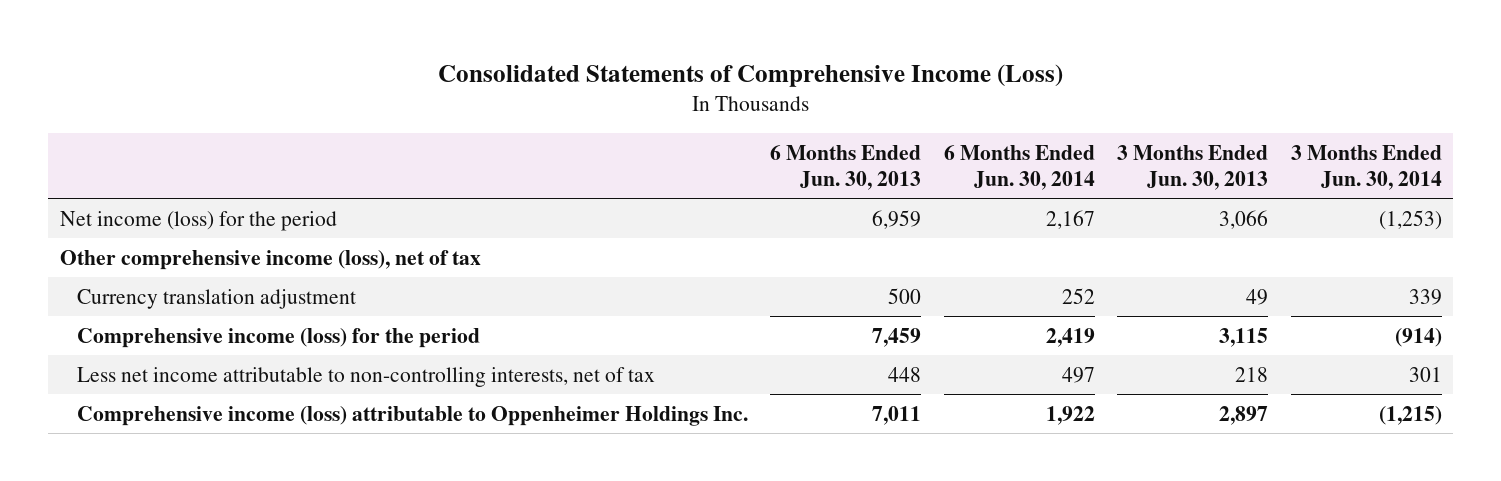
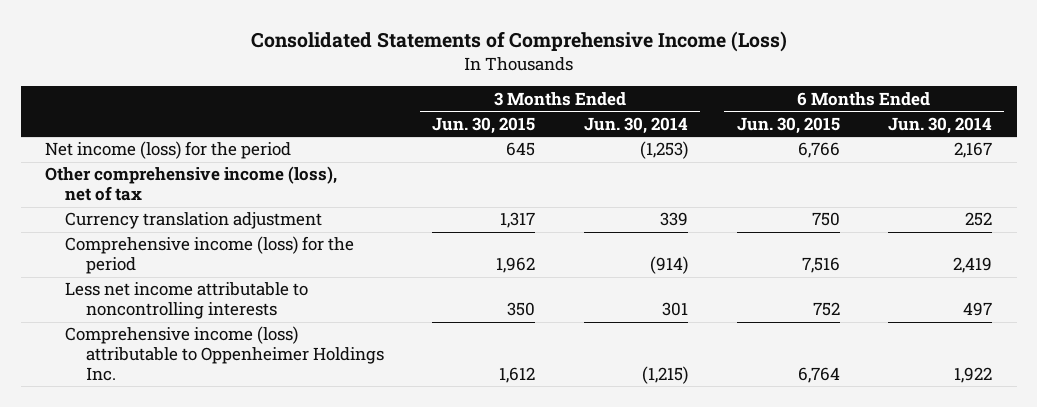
- | 6 Months Ended Jun. 30, 2013 | 6 Months Ended Jun. 30, 2014 | 3 Months Ended Jun. 30, 2013 | 3 Months Ended Jun. 30, 2014
+ | 3 Months Ended Jun. 30, 2015 | 3 Months Ended Jun. 30, 2014 | 6 Months Ended Jun. 30, 2015 | 6 Months Ended Jun. 30, 2014
- Less net income attributable to non-controlling interests, net of tax | 448 | 497 | 218 | 301
+ Less net income attributable to noncontrolling interests | 350 | 301 | 752 | 497

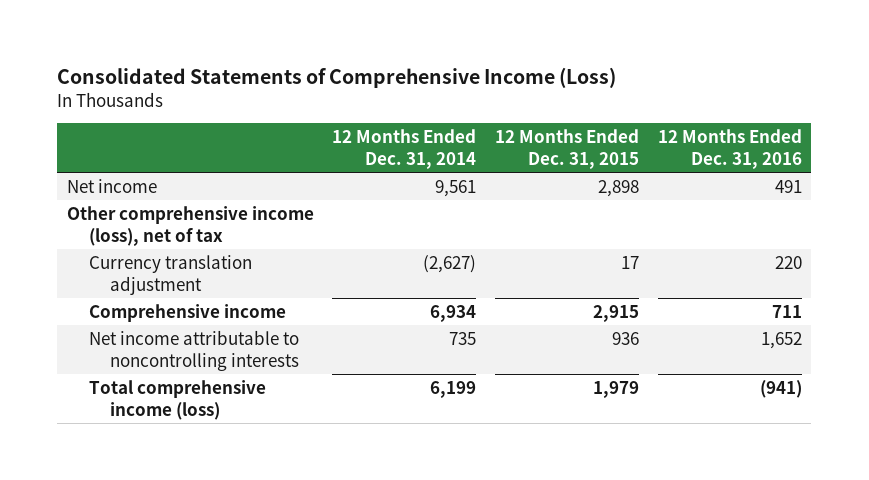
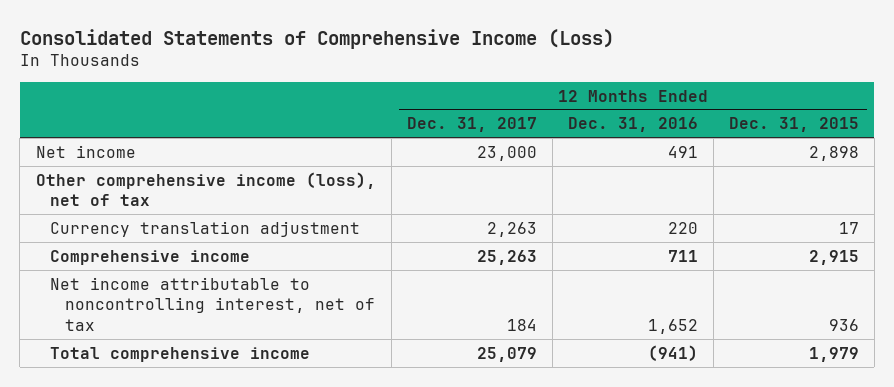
- | 12 Months Ended Dec. 31, 2014 | 12 Months Ended Dec. 31, 2015 | 12 Months Ended Dec. 31, 2016
+ | 12 Months Ended Dec. 31, 2017 | 12 Months Ended Dec. 31, 2016 | 12 Months Ended Dec. 31, 2015
- Net income attributable to noncontrolling interests | 735 | 936 | 1,652
- Total comprehensive income (loss) | 6,199 | 1,979 | (941)
+ Net income attributable to noncontrolling interest, net of tax | 184 | 1,652 | 936
+ Total comprehensive income | 25,079 | (941) | 1,979

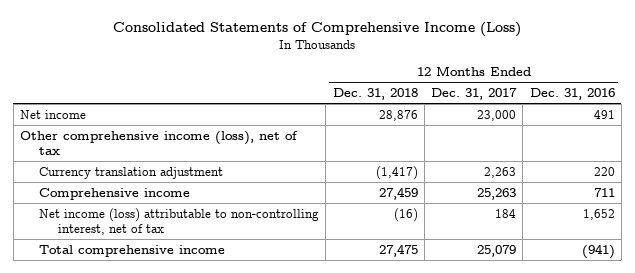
- | 12 Months Ended Dec. 31, 2017 | 12 Months Ended Dec. 31, 2016 | 12 Months Ended Dec. 31, 2015
+ | 12 Months Ended Dec. 31, 2018 | 12 Months Ended Dec. 31, 2017 | 12 Months Ended Dec. 31, 2016
- Net income attributable to noncontrolling interest, net of tax | 184 | 1,652 | 936
+ Net income (loss) attributable to non-controlling interest, net of tax | (16) | 184 | 1,652

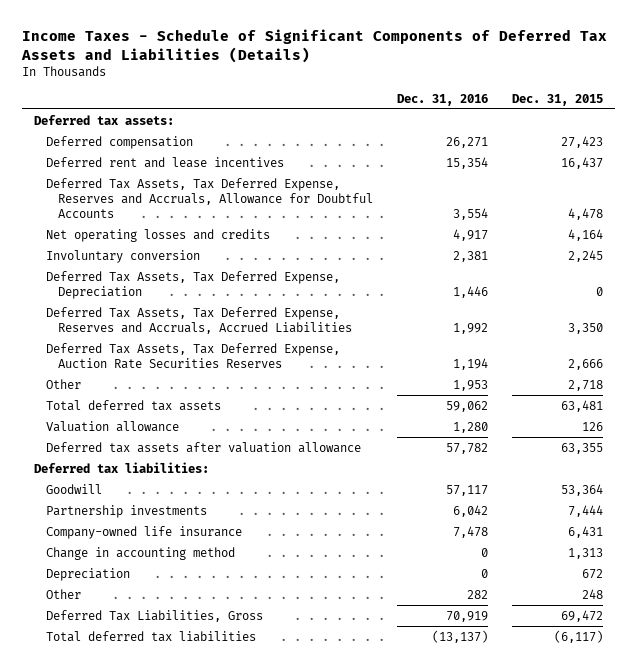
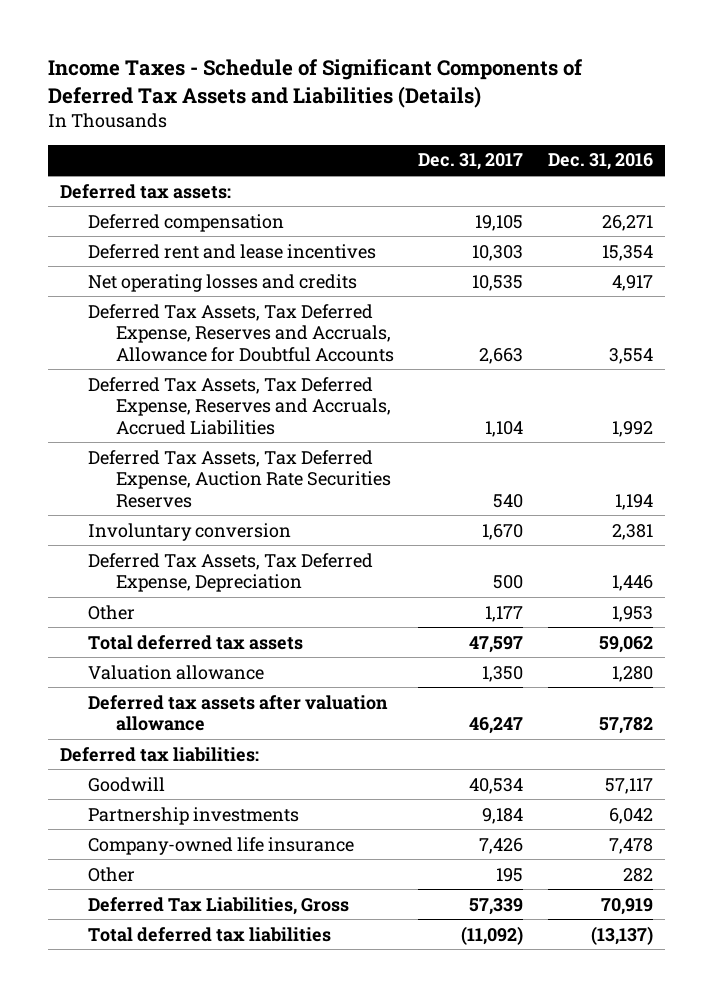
- | Dec. 31, 2016 | Dec. 31, 2015
+ | Dec. 31, 2017 | Dec. 31, 2016
moved down: Deferred Tax Assets, Tax Deferred Expense, Reserves and Accruals, Allowance for Doubtful Accounts | 2,663 | 3,554
moved down: Involuntary conversion | 1,670 | 2,381
moved down: Deferred Tax Assets, Tax Deferred Expense, Depreciation | 500 | 1,446
- Change in accounting method | 0 | 1,313
- Depreciation | 0 | 672

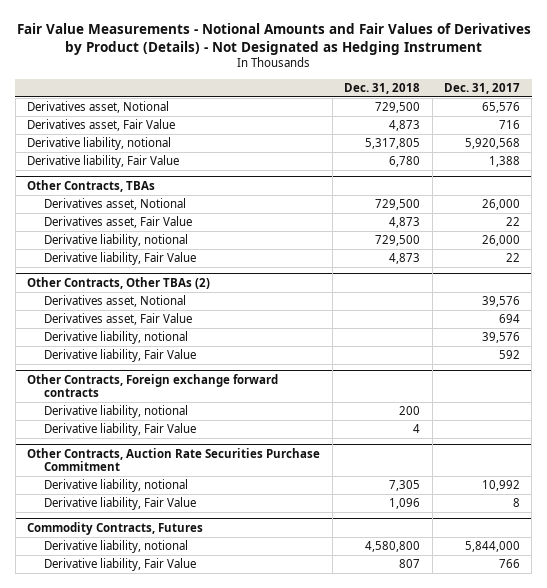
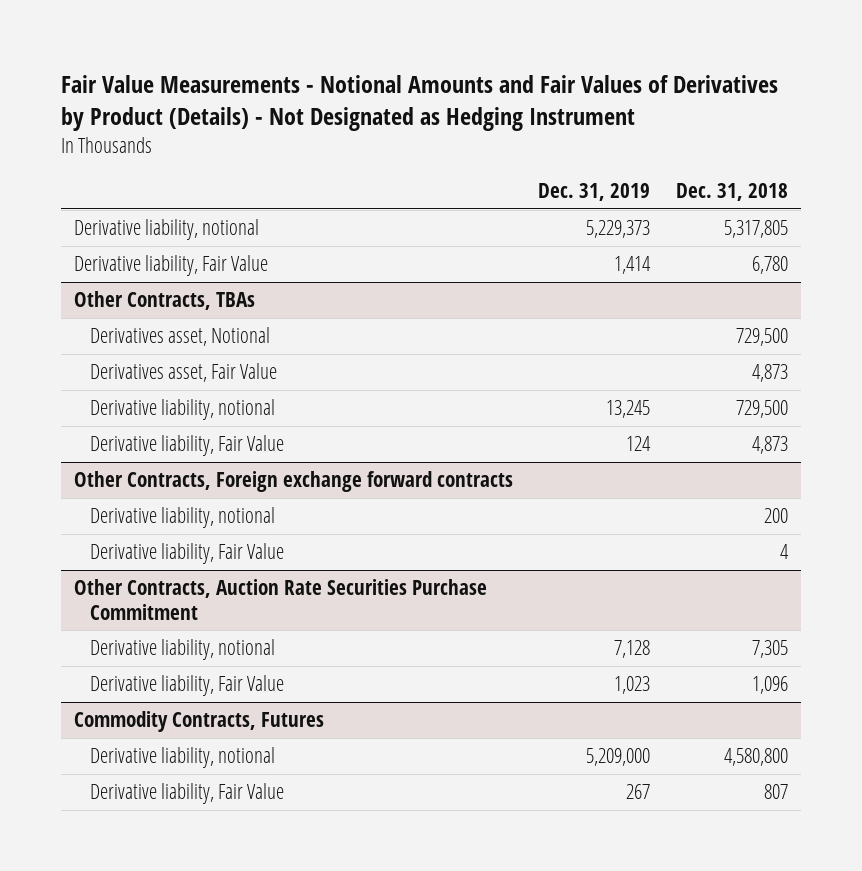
- | Dec. 31, 2018 | Dec. 31, 2017
+ | Dec. 31, 2019 | Dec. 31, 2018
- Derivatives asset, Notional | 729,500 | 65,576
- Derivatives asset, Fair Value | 4,873 | 716
- Other Contracts, Other TBAs (2)
- Derivatives asset, Notional | | 39,576
- Derivatives asset, Fair Value | | 694
- Derivative liability, notional | | 39,576
- Derivative liability, Fair Value | | 592

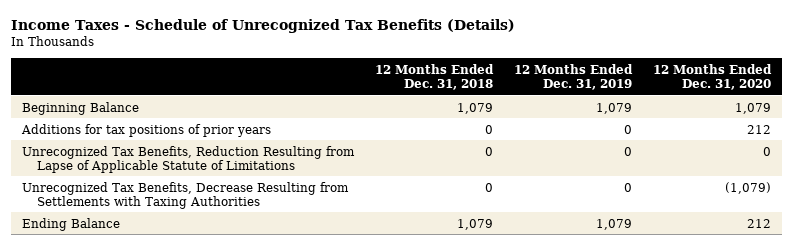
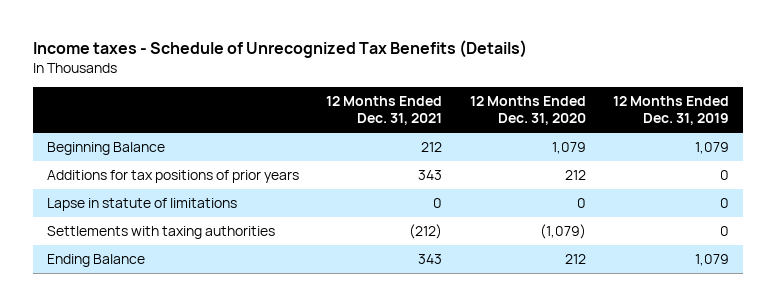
- Income Taxes - Schedule of Unrecognized Tax Benefits (Details)
+ Income taxes - Schedule of Unrecognized Tax Benefits (Details)
- | 12 Months Ended Dec. 31, 2018 | 12 Months Ended Dec. 31, 2019 | 12 Months Ended Dec. 31, 2020
+ | 12 Months Ended Dec. 31, 2021 | 12 Months Ended Dec. 31, 2020 | 12 Months Ended Dec. 31, 2019
- Unrecognized Tax Benefits, Reduction Resulting from Lapse of Applicable Statute of Limitations | 0 | 0 | 0
- Unrecognized Tax Benefits, Decrease Resulting from Settlements with Taxing Authorities | 0 | 0 | (1,079)
+ Lapse in statute of limitations | 0 | 0 | 0
+ Settlements with taxing authorities | (212) | (1,079) | 0

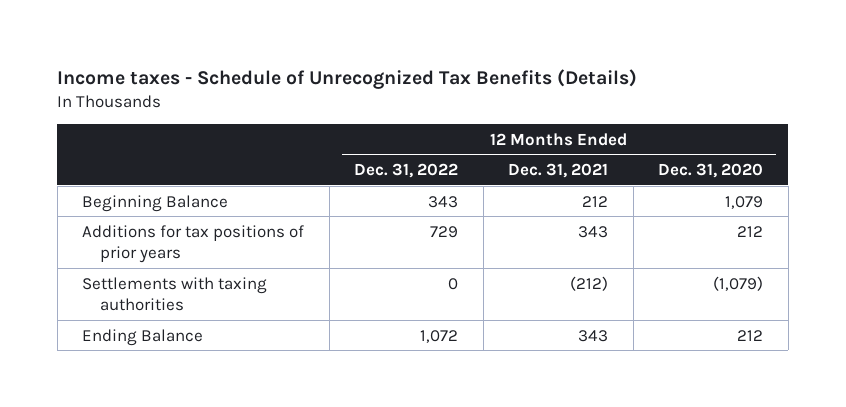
- | 12 Months Ended Dec. 31, 2021 | 12 Months Ended Dec. 31, 2020 | 12 Months Ended Dec. 31, 2019
+ | 12 Months Ended Dec. 31, 2022 | 12 Months Ended Dec. 31, 2021 | 12 Months Ended Dec. 31, 2020
- Lapse in statute of limitations | 0 | 0 | 0

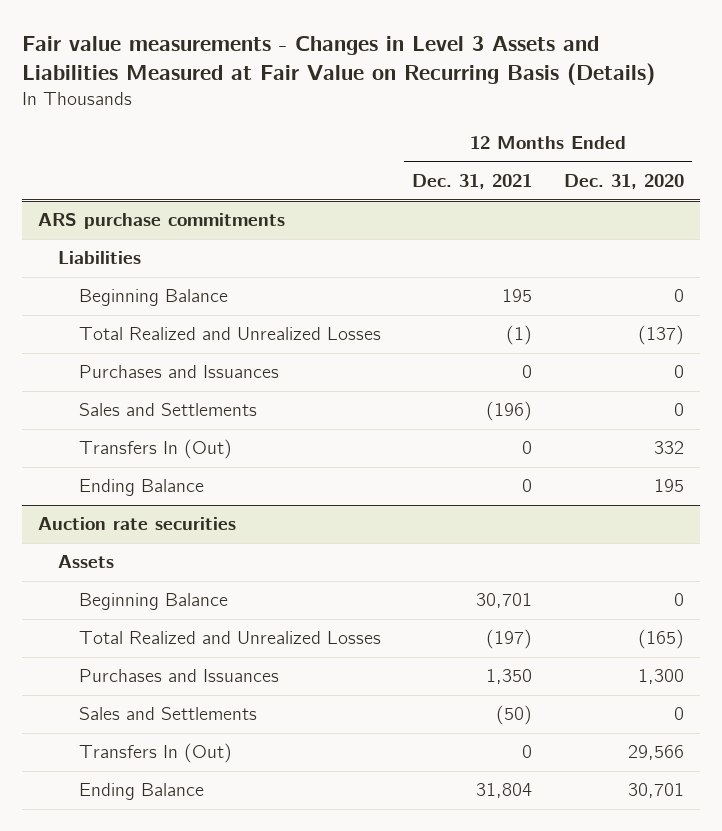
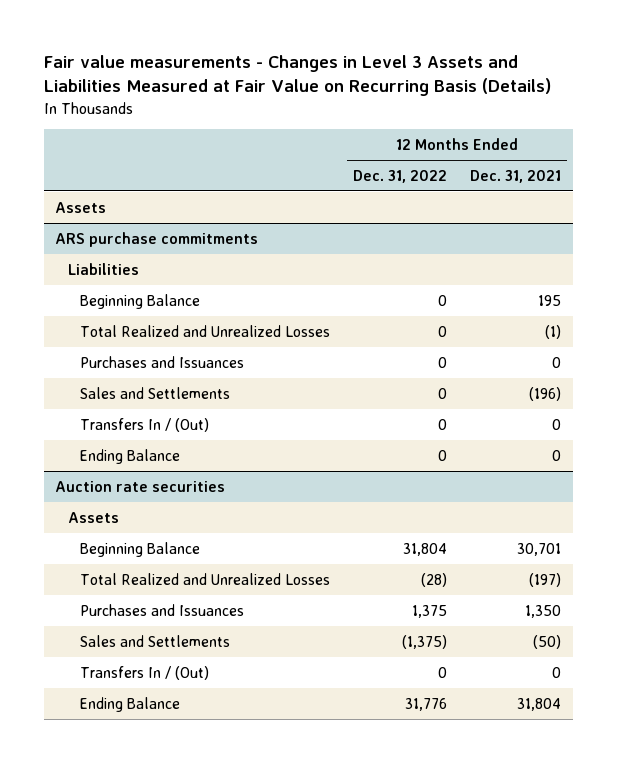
- | 12 Months Ended Dec. 31, 2021 | 12 Months Ended Dec. 31, 2020
+ | 12 Months Ended Dec. 31, 2022 | 12 Months Ended Dec. 31, 2021
+ Assets
@ ARS purchase commitments
- Transfers In (Out) | 0 | 332
+ Transfers In / (Out) | 0 | 0
@ Auction rate securities
- Transfers In (Out) | 0 | 29,566
+ Transfers In / (Out) | 0 | 0

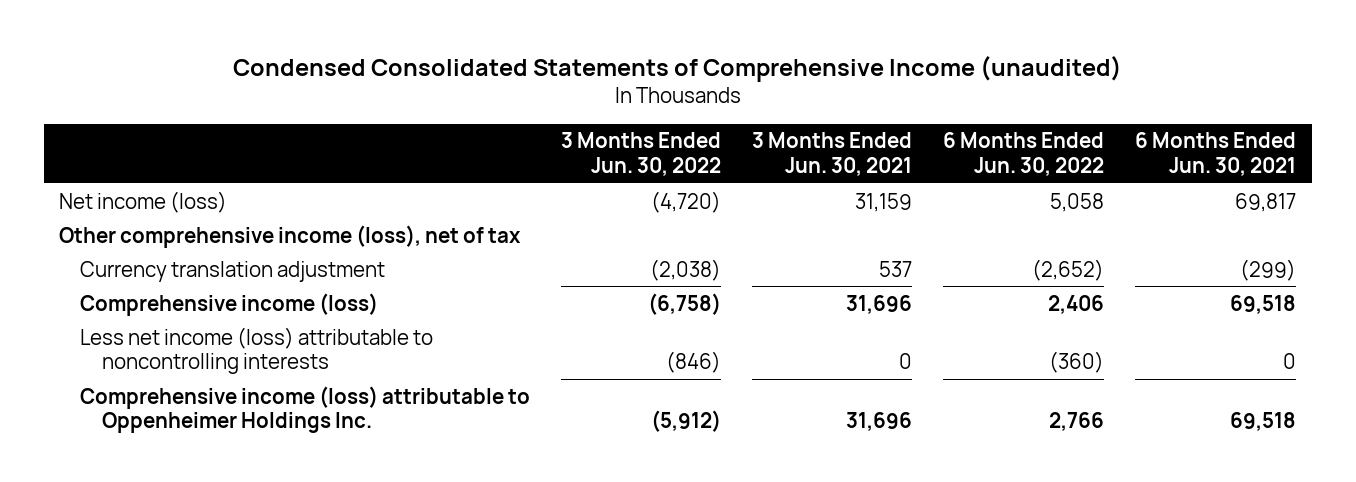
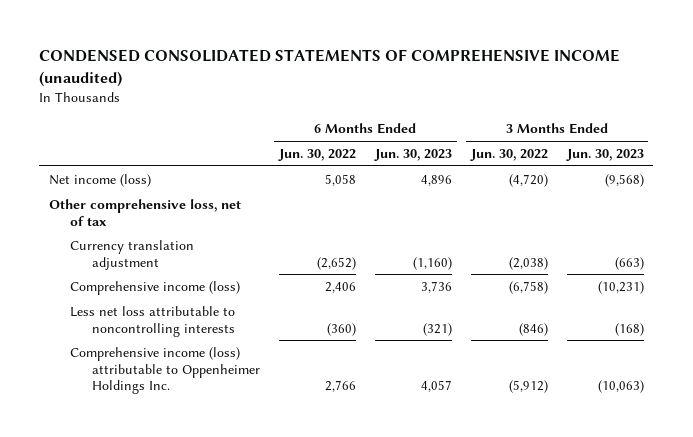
- Condensed Consolidated Statements of Comprehensive Income (unaudited)
+ CONDENSED CONSOLIDATED STATEMENTS OF COMPREHENSIVE INCOME (unaudited)
- | 3 Months Ended Jun. 30, 2022 | 3 Months Ended Jun. 30, 2021 | 6 Months Ended Jun. 30, 2022 | 6 Months Ended Jun. 30, 2021
+ | 6 Months Ended Jun. 30, 2022 | 6 Months Ended Jun. 30, 2023 | 3 Months Ended Jun. 30, 2022 | 3 Months Ended Jun. 30, 2023
- Other comprehensive income (loss), net of tax
+ Other comprehensive loss, net of tax
- Less net income (loss) attributable to noncontrolling interests | (846) | 0 | (360) | 0
+ Less net loss attributable to noncontrolling interests | (360) | (321) | (846) | (168)

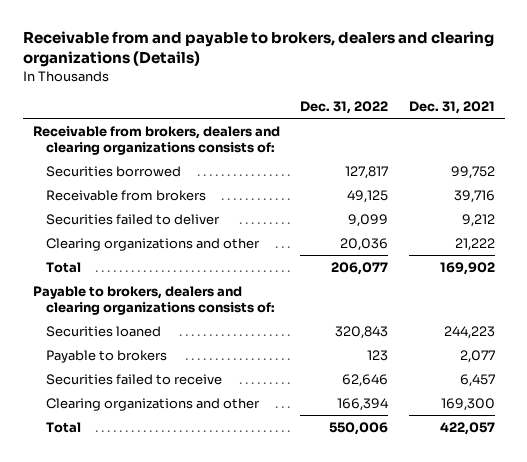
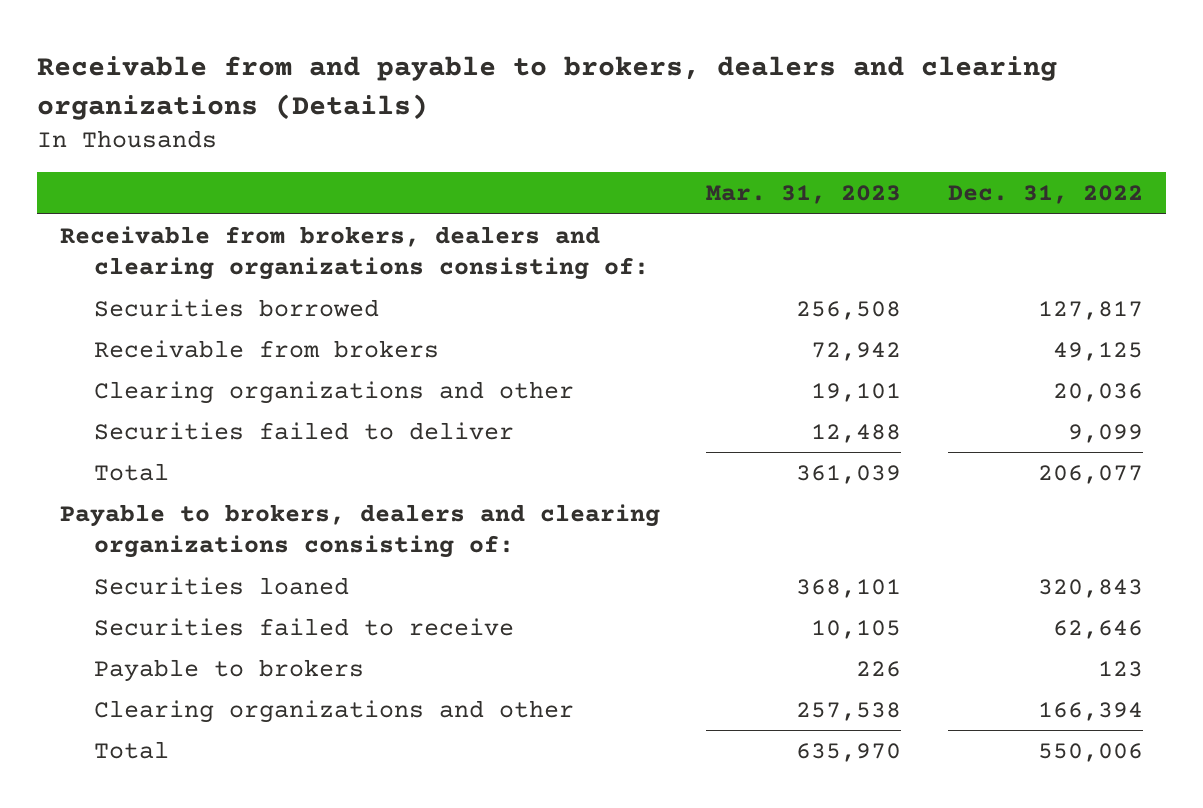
- | Dec. 31, 2022 | Dec. 31, 2021
+ | Mar. 31, 2023 | Dec. 31, 2022
- Receivable from brokers, dealers and clearing organizations consists of:
+ Receivable from brokers, dealers and clearing organizations consisting of:
moved down: Securities failed to deliver | 12,488 | 9,099
- Payable to brokers, dealers and clearing organizations consists of:
+ Payable to brokers, dealers and clearing organizations consisting of:
moved down: Payable to brokers | 226 | 123

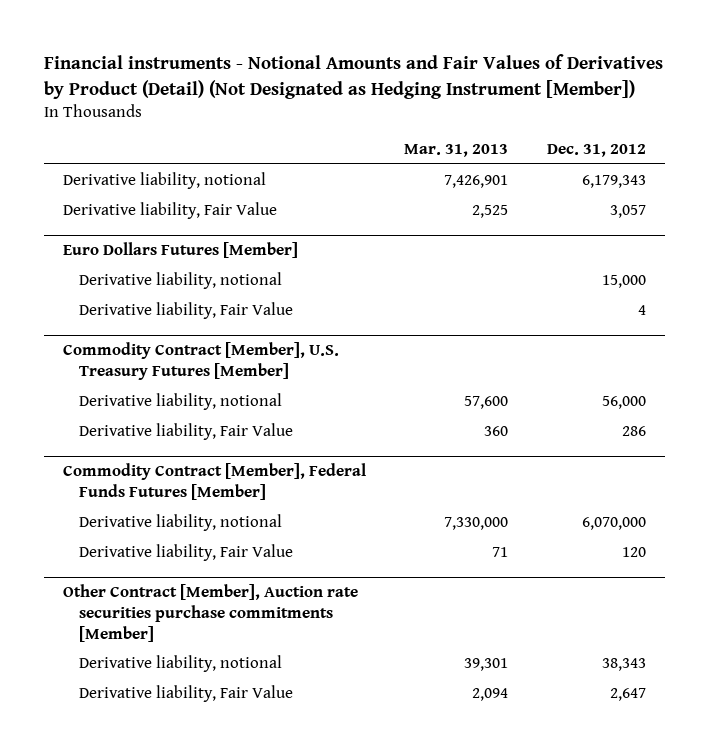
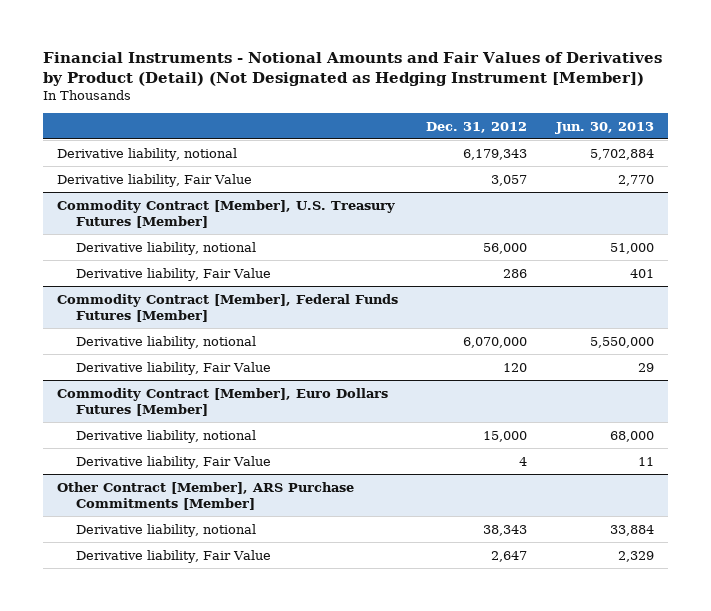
- Financial instruments - Notional Amounts and Fair Values of Derivatives by Product (Detail) (Not Designated as Hedging Instrument [Member])
+ Financial Instruments - Notional Amounts and Fair Values of Derivatives by Product (Detail) (Not Designated as Hedging Instrument [Member])
- | Mar. 31, 2013 | Dec. 31, 2012
+ | Dec. 31, 2012 | Jun. 30, 2013
- Euro Dollars Futures [Member]
- Derivative liability, notional | | 15,000
- Derivative liability, Fair Value | | 4
- Other Contract [Member], Auction rate securities purchase commitments [Member]
+ Commodity Contract [Member], Euro Dollars Futures [Member]
+ Derivative liability, notional | 15,000 | 68,000
+ Derivative liability, Fair Value | 4 | 11
+ Other Contract [Member], ARS Purchase Commitments [Member]

